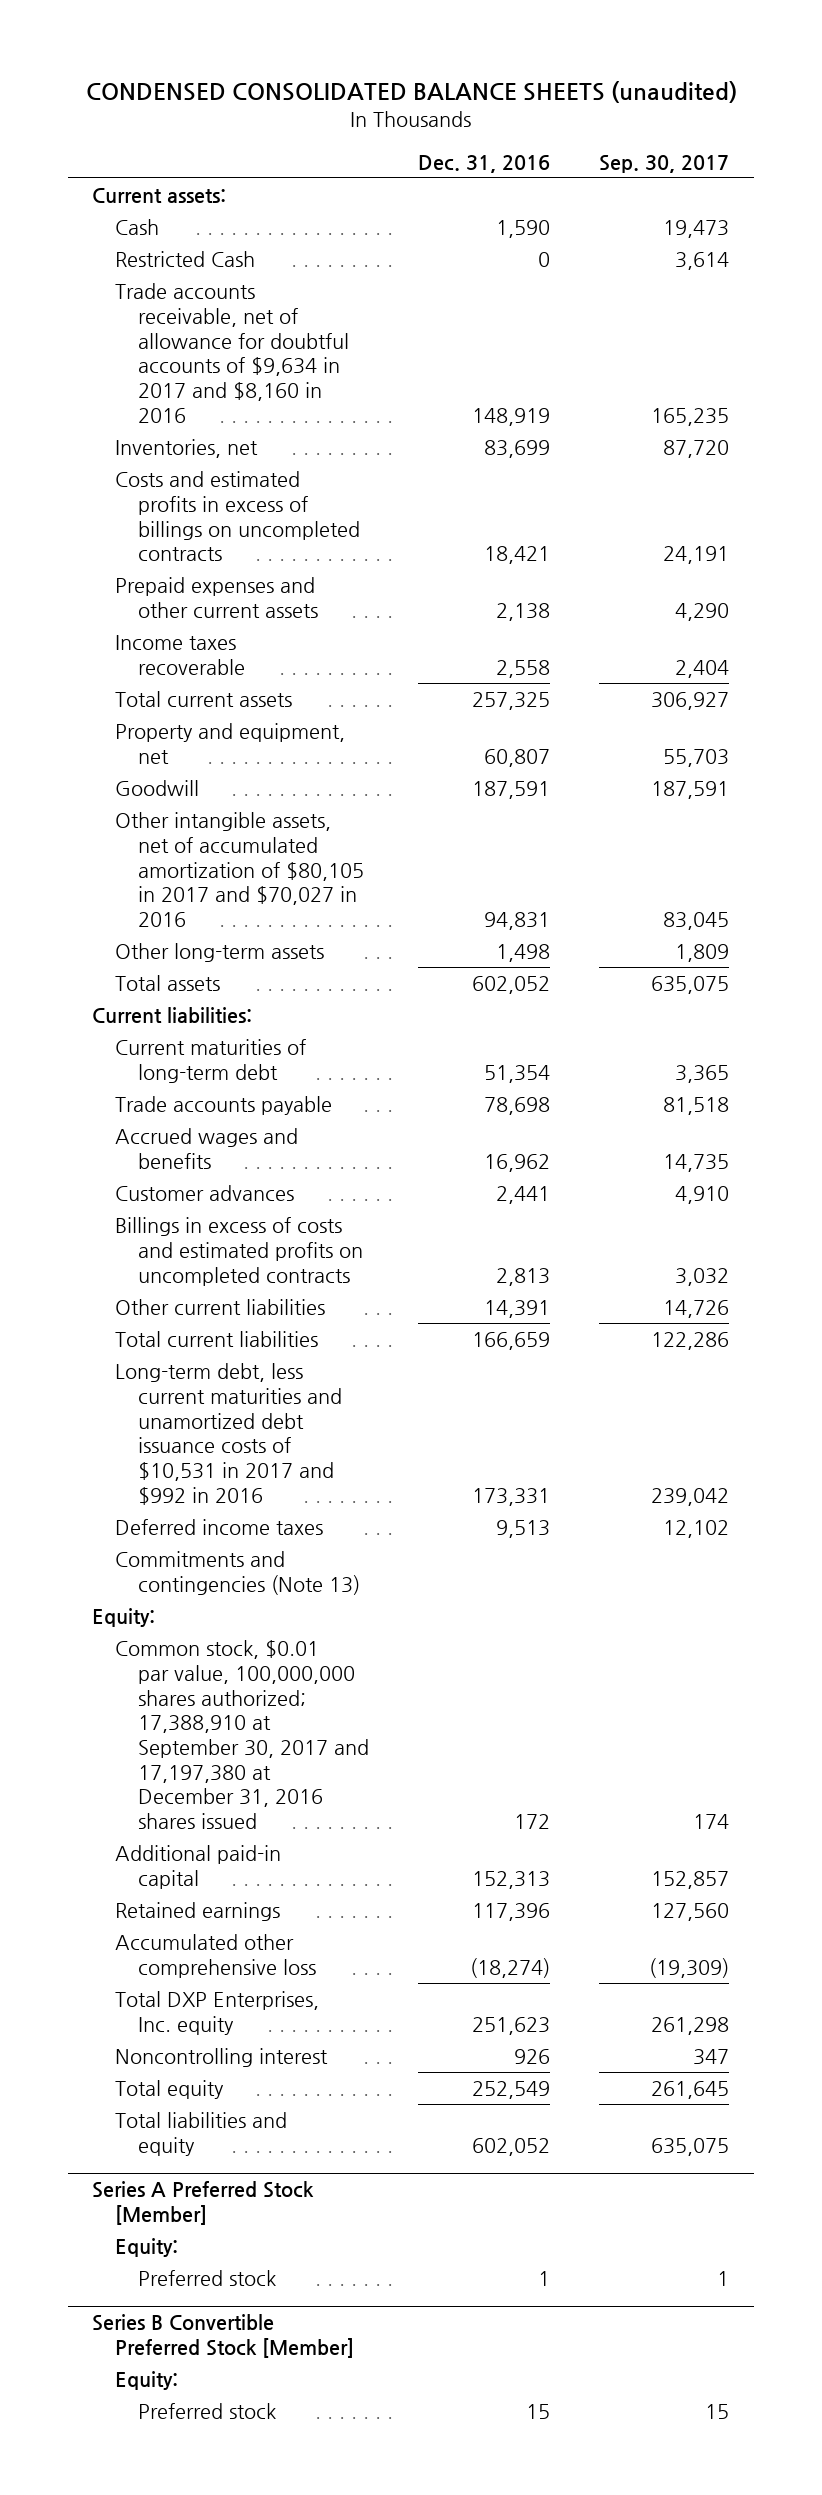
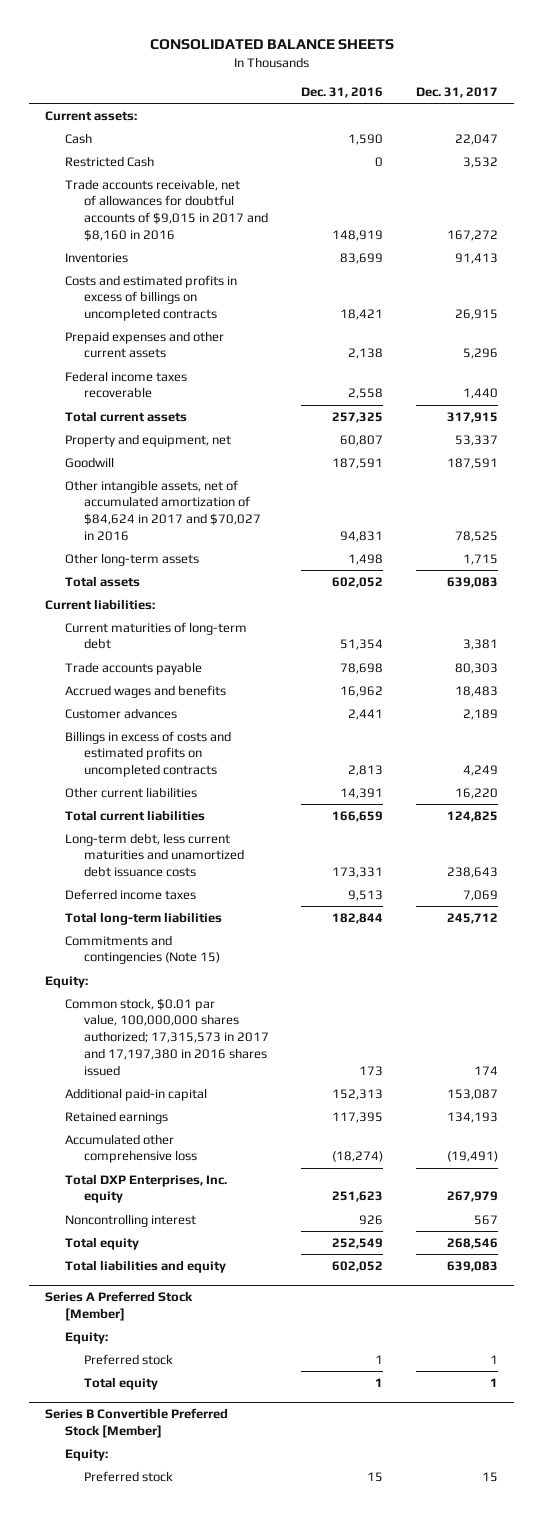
- CONDENSED CONSOLIDATED BALANCE SHEETS (unaudited)
+ CONSOLIDATED BALANCE SHEETS
- | Dec. 31, 2016 | Sep. 30, 2017
+ | Dec. 31, 2016 | Dec. 31, 2017
- Trade accounts receivable, net of allowance for doubtful accounts of $9,634 in 2017 and $8,160 in 2016 | 148,919 | 165,235
- Inventories, net | 83,699 | 87,720
+ Trade accounts receivable, net of allowances for doubtful accounts of $9,015 in 2017 and $8,160 in 2016 | 148,919 | 167,272
+ Inventories | 83,699 | 91,413
- Income taxes recoverable | 2,558 | 2,404
+ Federal income taxes recoverable | 2,558 | 1,440
- Other intangible assets, net of accumulated amortization of $80,105 in 2017 and $70,027 in 2016 | 94,831 | 83,045
+ Other intangible assets, net of accumulated amortization of $84,624 in 2017 and $70,027 in 2016 | 94,831 | 78,525
- Long-term debt, less current maturities and unamortized debt issuance costs of $10,531 in 2017 and $992 in 2016 | 173,331 | 239,042
+ Long-term debt, less current maturities and unamortized debt issuance costs | 173,331 | 238,643
- Commitments and contingencies (Note 13)
+ Total long-term liabilities | 182,844 | 245,712
+ Commitments and contingencies (Note 15)
- Common stock, $0.01 par value, 100,000,000 shares authorized; 17,388,910 at September 30, 2017 and 17,197,380 at December 31, 2016 shares issued | 172 | 174
+ Common stock, $0.01 par value, 100,000,000 shares authorized; 17,315,573 in 2017 and 17,197,380 in 2016 shares issued | 173 | 174
- Retained earnings | 117,396 | 127,560
+ Retained earnings | 117,395 | 134,193
@ Series A Preferred Stock [Member]
+ Total equity | 1 | 1

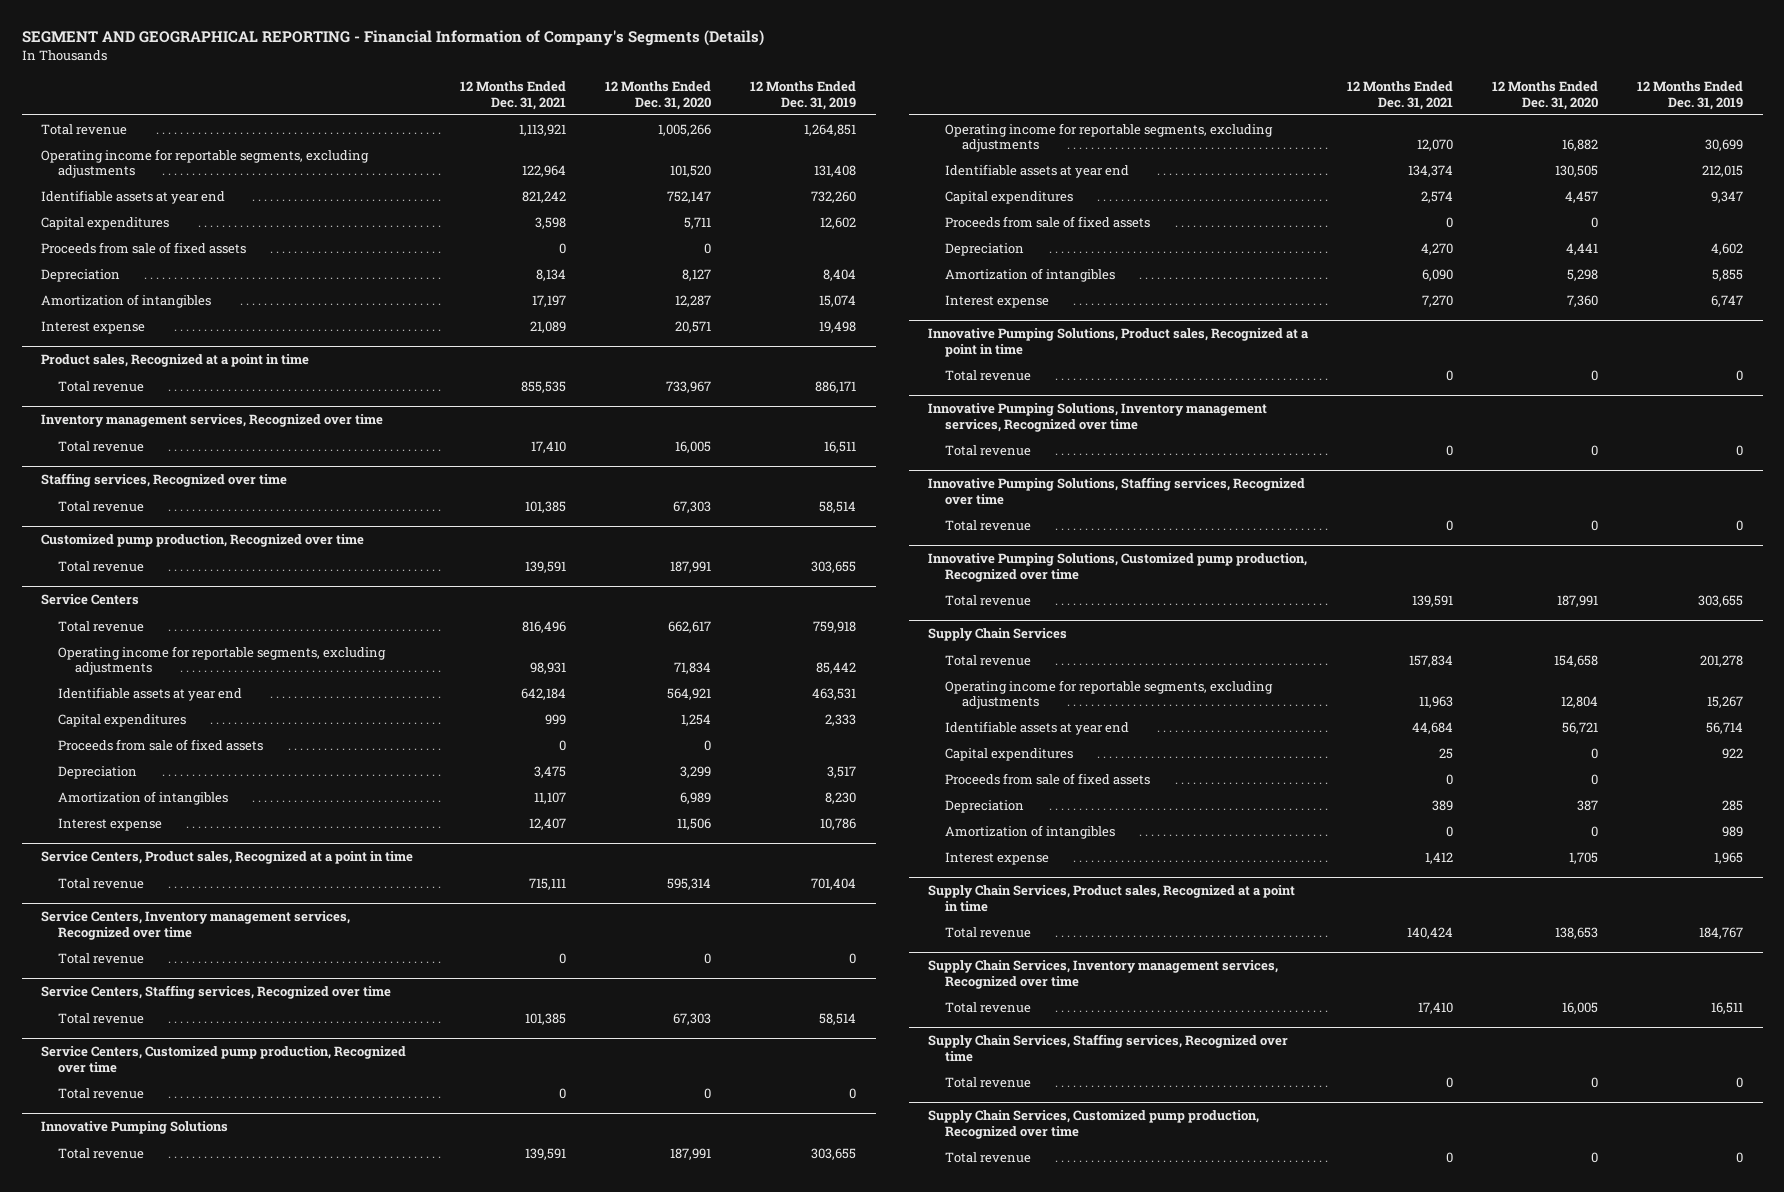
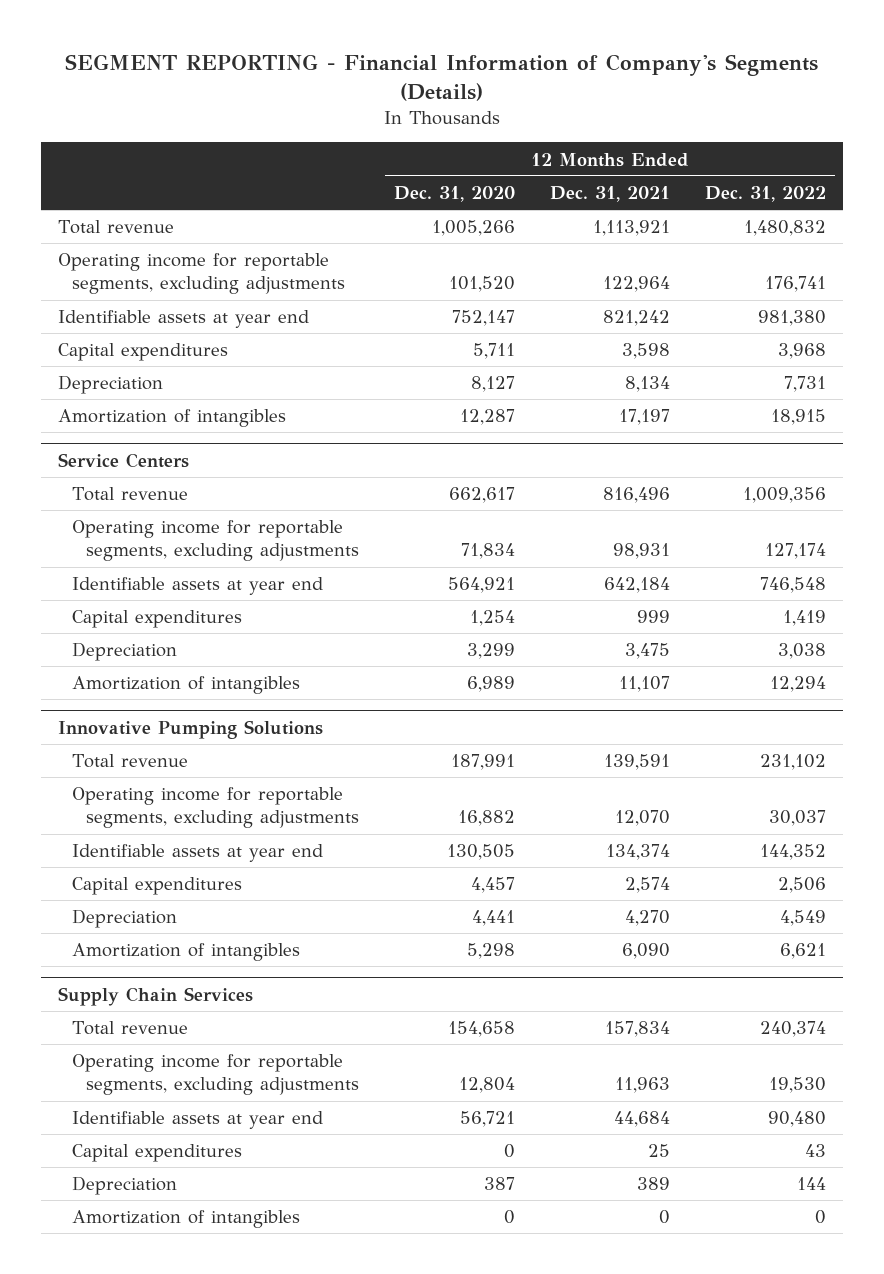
- SEGMENT AND GEOGRAPHICAL REPORTING - Financial Information of Company's Segments (Details)
+ SEGMENT REPORTING - Financial Information of Company's Segments (Details)
- | 12 Months Ended Dec. 31, 2021 | 12 Months Ended Dec. 31, 2020 | 12 Months Ended Dec. 31, 2019
+ | 12 Months Ended Dec. 31, 2020 | 12 Months Ended Dec. 31, 2021 | 12 Months Ended Dec. 31, 2022
- Proceeds from sale of fixed assets | 0 | 0 |
- Interest expense | 21,089 | 20,571 | 19,498
- Product sales, Recognized at a point in time
- Total revenue | 855,535 | 733,967 | 886,171
- Inventory management services, Recognized over time
- Total revenue | 17,410 | 16,005 | 16,511
- Staffing services, Recognized over time
- Total revenue | 101,385 | 67,303 | 58,514
- Customized pump production, Recognized over time
- Total revenue | 139,591 | 187,991 | 303,655
@ Service Centers
- Proceeds from sale of fixed assets | 0 | 0 |
- Interest expense | 12,407 | 11,506 | 10,786
- Service Centers, Product sales, Recognized at a point in time
- Total revenue | 715,111 | 595,314 | 701,404
- Service Centers, Inventory management services, Recognized over time
- Total revenue | 0 | 0 | 0
- Service Centers, Staffing services, Recognized over time
- Total revenue | 101,385 | 67,303 | 58,514
- Service Centers, Customized pump production, Recognized over time
- Total revenue | 0 | 0 | 0
@ Innovative Pumping Solutions
- Proceeds from sale of fixed assets | 0 | 0 |
- Interest expense | 7,270 | 7,360 | 6,747
- Innovative Pumping Solutions, Product sales, Recognized at a point in time
- Total revenue | 0 | 0 | 0
- Innovative Pumping Solutions, Inventory management services, Recognized over time
- Total revenue | 0 | 0 | 0
- Innovative Pumping Solutions, Staffing services, Recognized over time
- Total revenue | 0 | 0 | 0
- Innovative Pumping Solutions, Customized pump production, Recognized over time
- Total revenue | 139,591 | 187,991 | 303,655
@ Supply Chain Services
- Proceeds from sale of fixed assets | 0 | 0 |
- Interest expense | 1,412 | 1,705 | 1,965
- Supply Chain Services, Product sales, Recognized at a point in time
- Total revenue | 140,424 | 138,653 | 184,767
- Supply Chain Services, Inventory management services, Recognized over time
- Total revenue | 17,410 | 16,005 | 16,511
- Supply Chain Services, Staffing services, Recognized over time
- Total revenue | 0 | 0 | 0
- Supply Chain Services, Customized pump production, Recognized over time
- Total revenue | 0 | 0 | 0

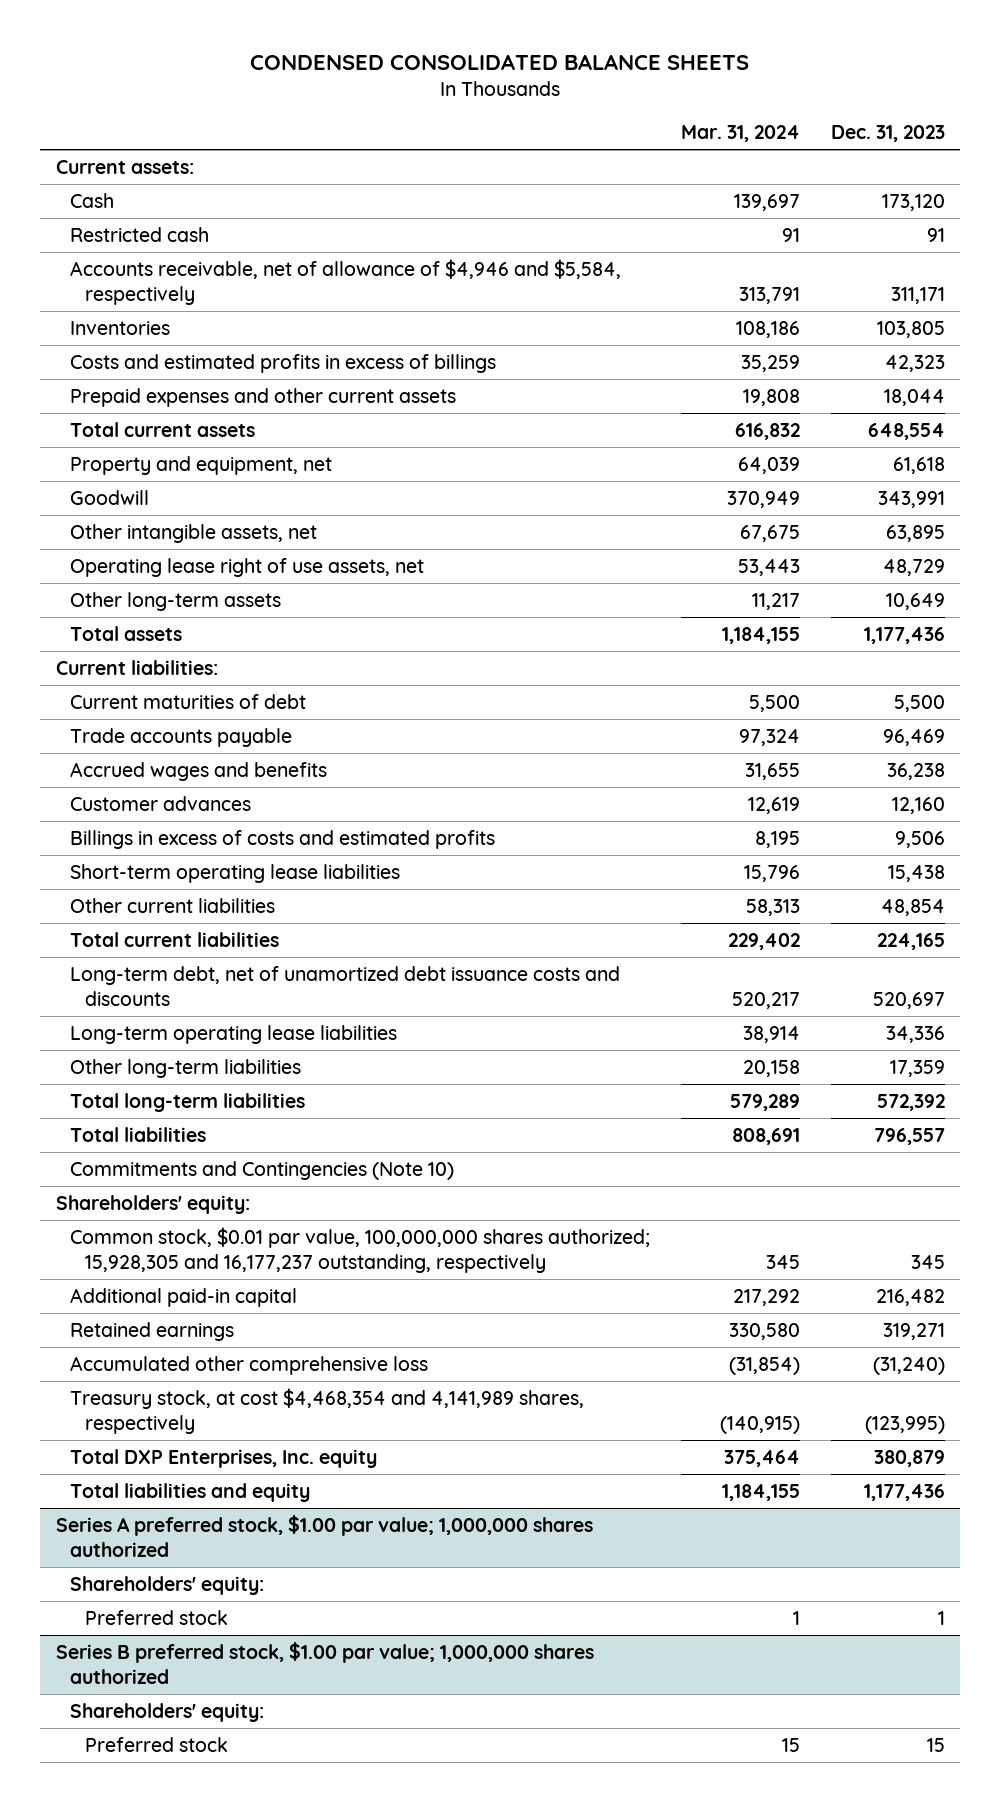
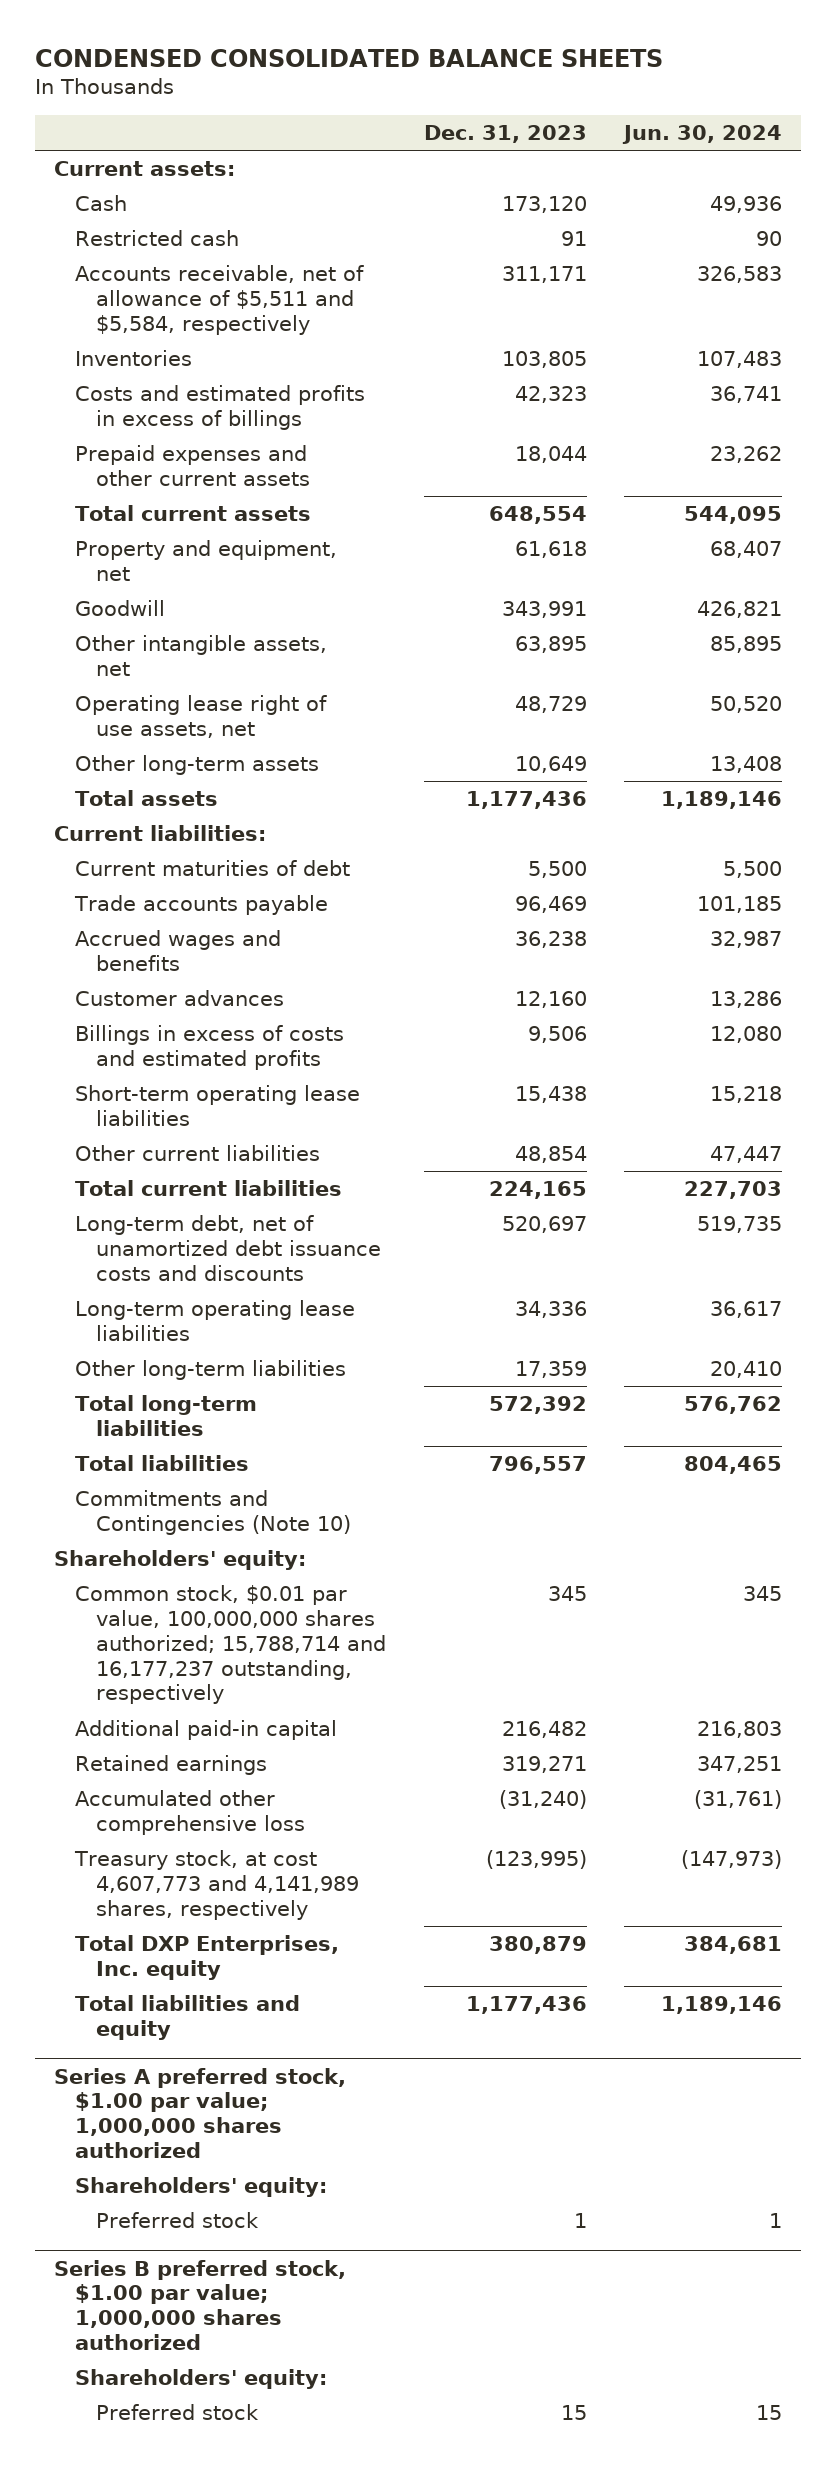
- | Mar. 31, 2024 | Dec. 31, 2023
+ | Dec. 31, 2023 | Jun. 30, 2024
- Accounts receivable, net of allowance of $4,946 and $5,584, respectively | 313,791 | 311,171
+ Accounts receivable, net of allowance of $5,511 and $5,584, respectively | 311,171 | 326,583
- Common stock, $0.01 par value, 100,000,000 shares authorized; 15,928,305 and 16,177,237 outstanding, respectively | 345 | 345
+ Common stock, $0.01 par value, 100,000,000 shares authorized; 15,788,714 and 16,177,237 outstanding, respectively | 345 | 345
- Treasury stock, at cost $4,468,354 and 4,141,989 shares, respectively | (140,915) | (123,995)
+ Treasury stock, at cost 4,607,773 and 4,141,989 shares, respectively | (123,995) | (147,973)

